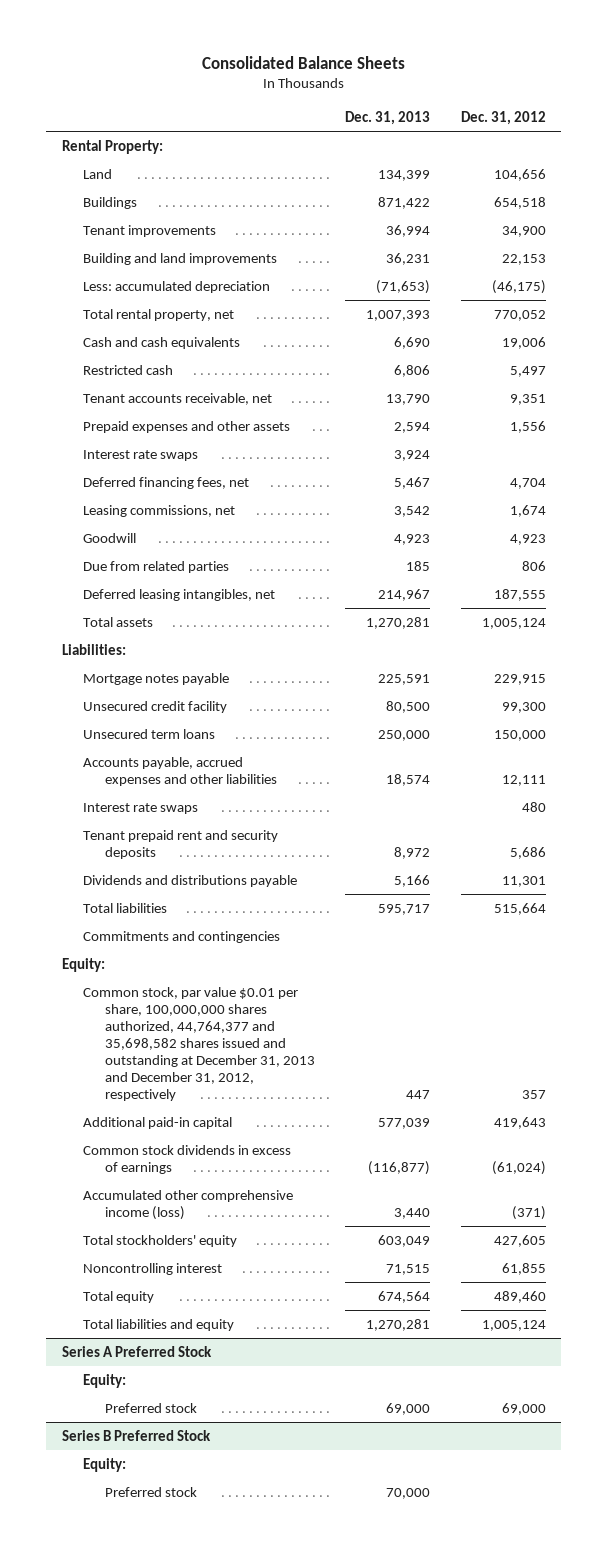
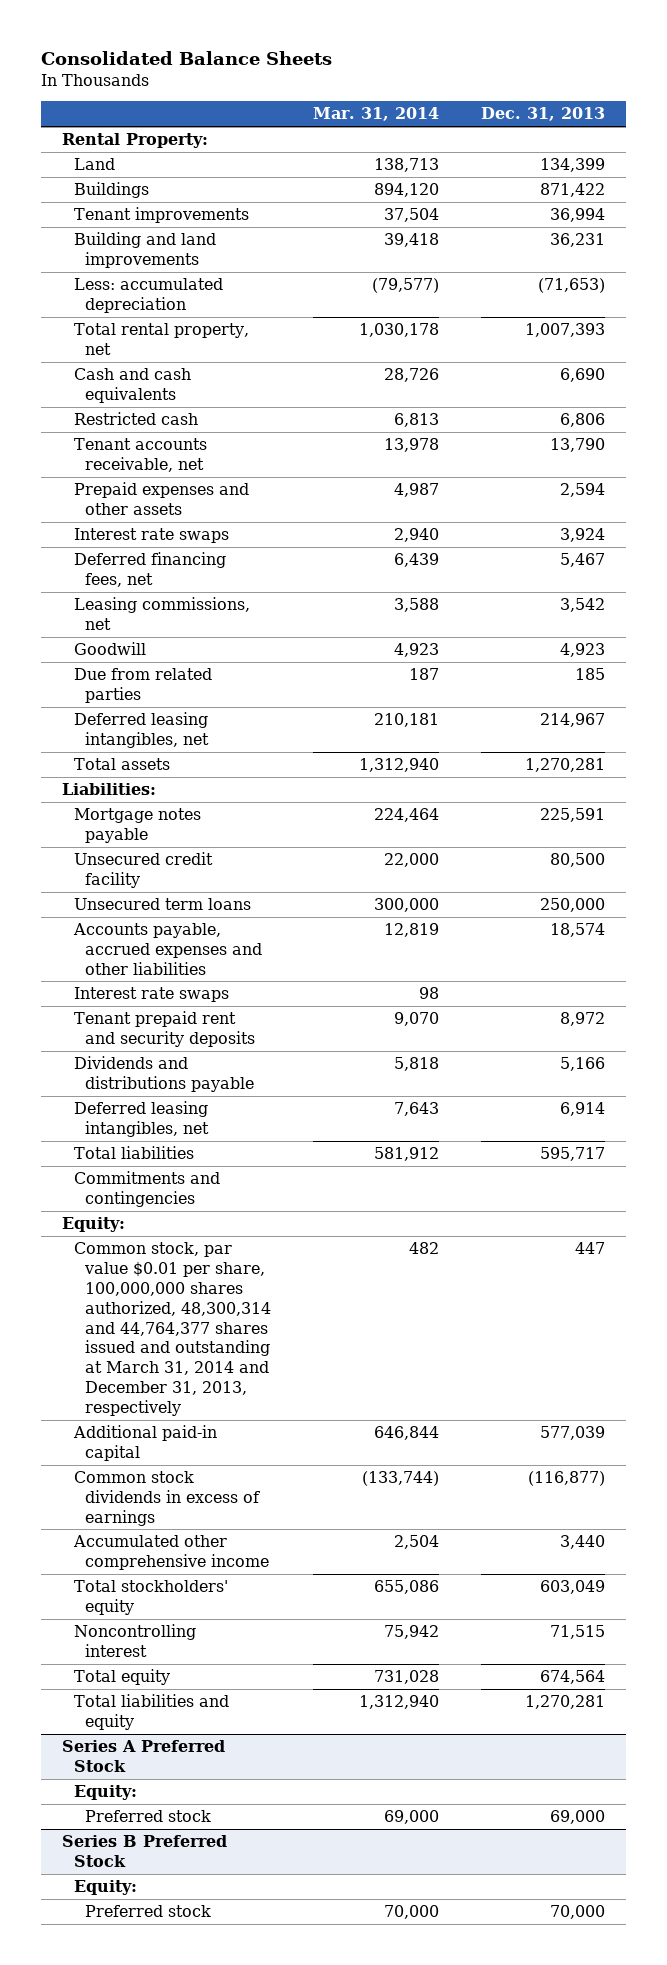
- | Dec. 31, 2013 | Dec. 31, 2012
+ | Mar. 31, 2014 | Dec. 31, 2013
+ Deferred leasing intangibles, net | 7,643 | 6,914
- Common stock, par value $0.01 per share, 100,000,000 shares authorized, 44,764,377 and 35,698,582 shares issued and outstanding at December 31, 2013 and December 31, 2012, respectively | 447 | 357
+ Common stock, par value $0.01 per share, 100,000,000 shares authorized, 48,300,314 and 44,764,377 shares issued and outstanding at March 31, 2014 and December 31, 2013, respectively | 482 | 447
- Accumulated other comprehensive income (loss) | 3,440 | (371)
+ Accumulated other comprehensive income | 2,504 | 3,440

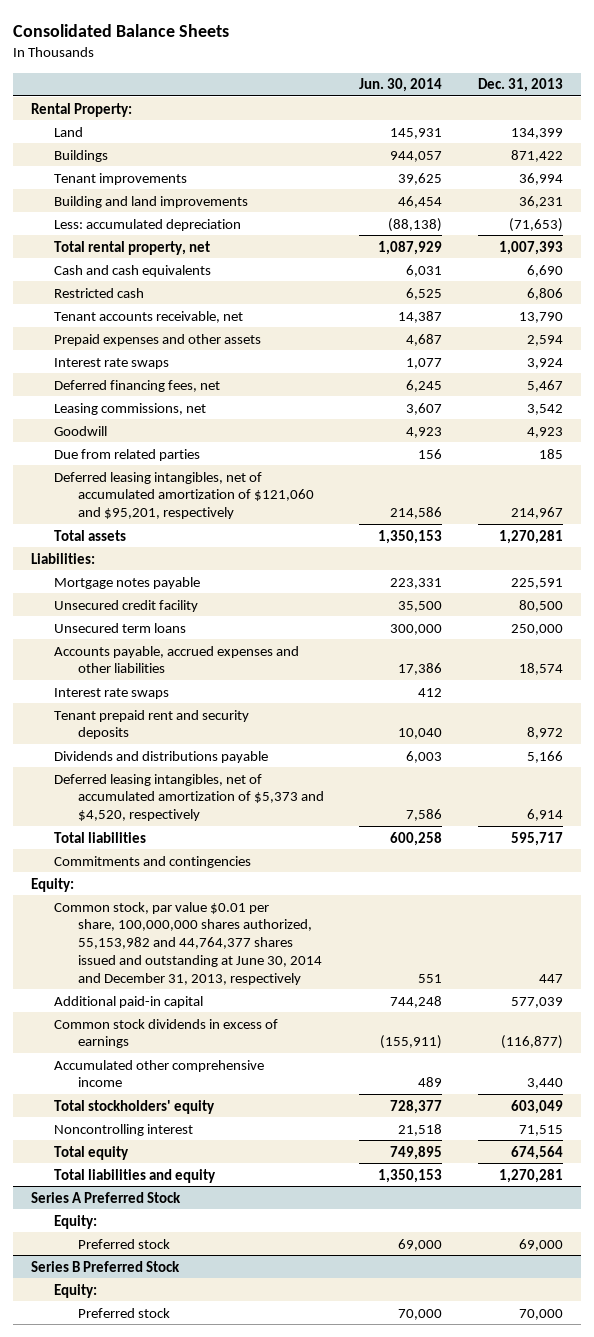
- | Mar. 31, 2014 | Dec. 31, 2013
+ | Jun. 30, 2014 | Dec. 31, 2013
- Deferred leasing intangibles, net | 210,181 | 214,967
+ Deferred leasing intangibles, net of accumulated amortization of $121,060 and $95,201, respectively | 214,586 | 214,967
- Deferred leasing intangibles, net | 7,643 | 6,914
+ Deferred leasing intangibles, net of accumulated amortization of $5,373 and $4,520, respectively | 7,586 | 6,914
- Common stock, par value $0.01 per share, 100,000,000 shares authorized, 48,300,314 and 44,764,377 shares issued and outstanding at March 31, 2014 and December 31, 2013, respectively | 482 | 447
+ Common stock, par value $0.01 per share, 100,000,000 shares authorized, 55,153,982 and 44,764,377 shares issued and outstanding at June 30, 2014 and December 31, 2013, respectively | 551 | 447

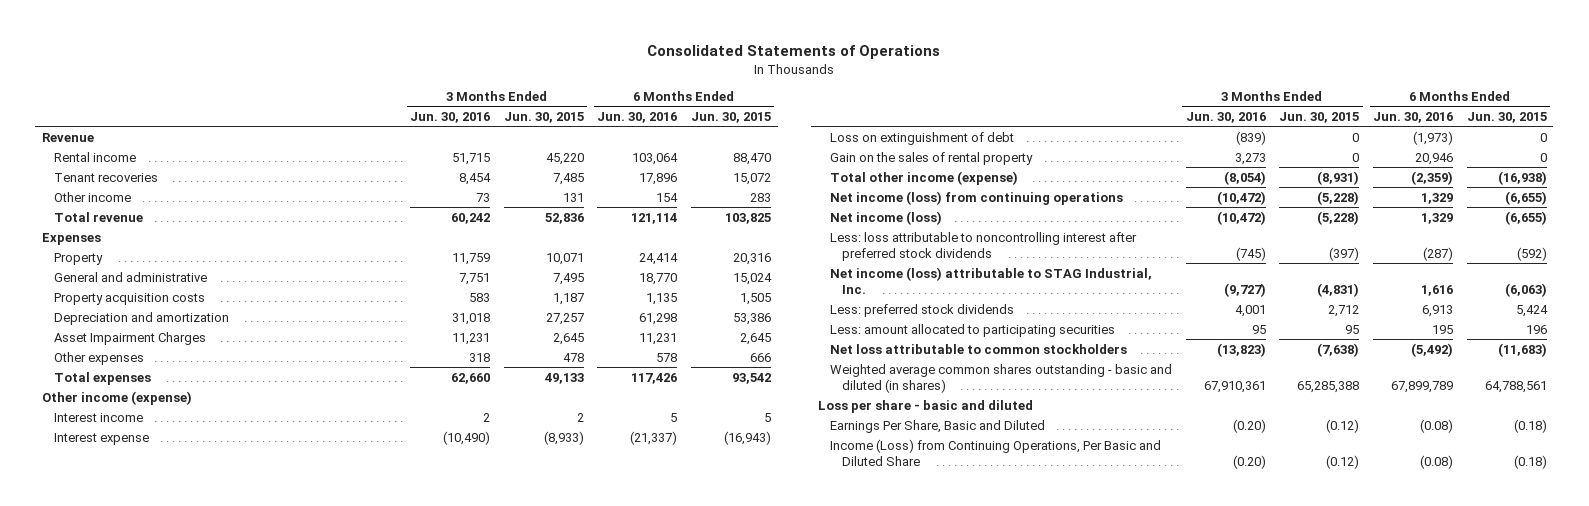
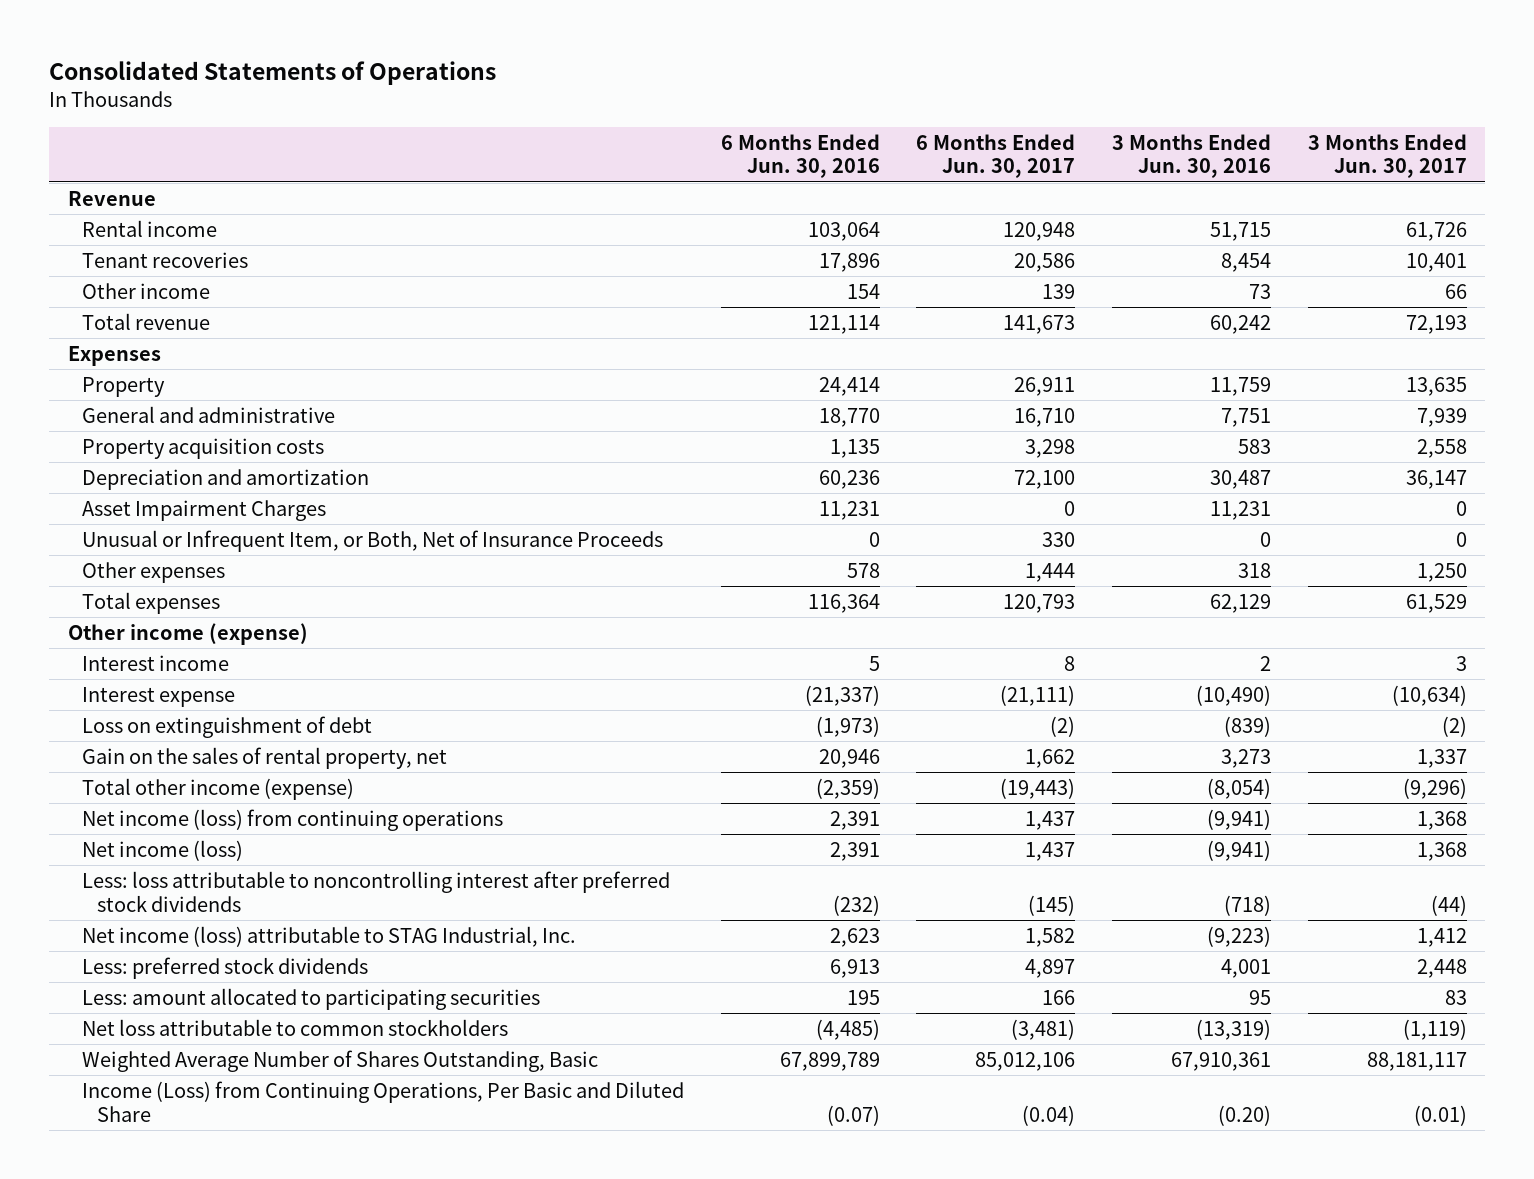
- | 3 Months Ended Jun. 30, 2016 | 3 Months Ended Jun. 30, 2015 | 6 Months Ended Jun. 30, 2016 | 6 Months Ended Jun. 30, 2015
+ | 6 Months Ended Jun. 30, 2016 | 6 Months Ended Jun. 30, 2017 | 3 Months Ended Jun. 30, 2016 | 3 Months Ended Jun. 30, 2017
- Depreciation and amortization | 31,018 | 27,257 | 61,298 | 53,386
+ Depreciation and amortization | 60,236 | 72,100 | 30,487 | 36,147
+ Unusual or Infrequent Item, or Both, Net of Insurance Proceeds | 0 | 330 | 0 | 0
- Total expenses | 62,660 | 49,133 | 117,426 | 93,542
+ Total expenses | 116,364 | 120,793 | 62,129 | 61,529
- Gain on the sales of rental property | 3,273 | 0 | 20,946 | 0
+ Gain on the sales of rental property, net | 20,946 | 1,662 | 3,273 | 1,337
- Net income (loss) from continuing operations | (10,472) | (5,228) | 1,329 | (6,655)
- Net income (loss) | (10,472) | (5,228) | 1,329 | (6,655)
- Less: loss attributable to noncontrolling interest after preferred stock dividends | (745) | (397) | (287) | (592)
- Net income (loss) attributable to STAG Industrial, Inc. | (9,727) | (4,831) | 1,616 | (6,063)
+ Net income (loss) from continuing operations | 2,391 | 1,437 | (9,941) | 1,368
+ Net income (loss) | 2,391 | 1,437 | (9,941) | 1,368
+ Less: loss attributable to noncontrolling interest after preferred stock dividends | (232) | (145) | (718) | (44)
+ Net income (loss) attributable to STAG Industrial, Inc. | 2,623 | 1,582 | (9,223) | 1,412
- Net loss attributable to common stockholders | (13,823) | (7,638) | (5,492) | (11,683)
- Weighted average common shares outstanding - basic and diluted (in shares) | 67,910,361 | 65,285,388 | 67,899,789 | 64,788,561
- Loss per share - basic and diluted
- Earnings Per Share, Basic and Diluted | (0.20) | (0.12) | (0.08) | (0.18)
- Income (Loss) from Continuing Operations, Per Basic and Diluted Share | (0.20) | (0.12) | (0.08) | (0.18)
+ Net loss attributable to common stockholders | (4,485) | (3,481) | (13,319) | (1,119)
+ Weighted Average Number of Shares Outstanding, Basic | 67,899,789 | 85,012,106 | 67,910,361 | 88,181,117
+ Income (Loss) from Continuing Operations, Per Basic and Diluted Share | (0.07) | (0.04) | (0.20) | (0.01)

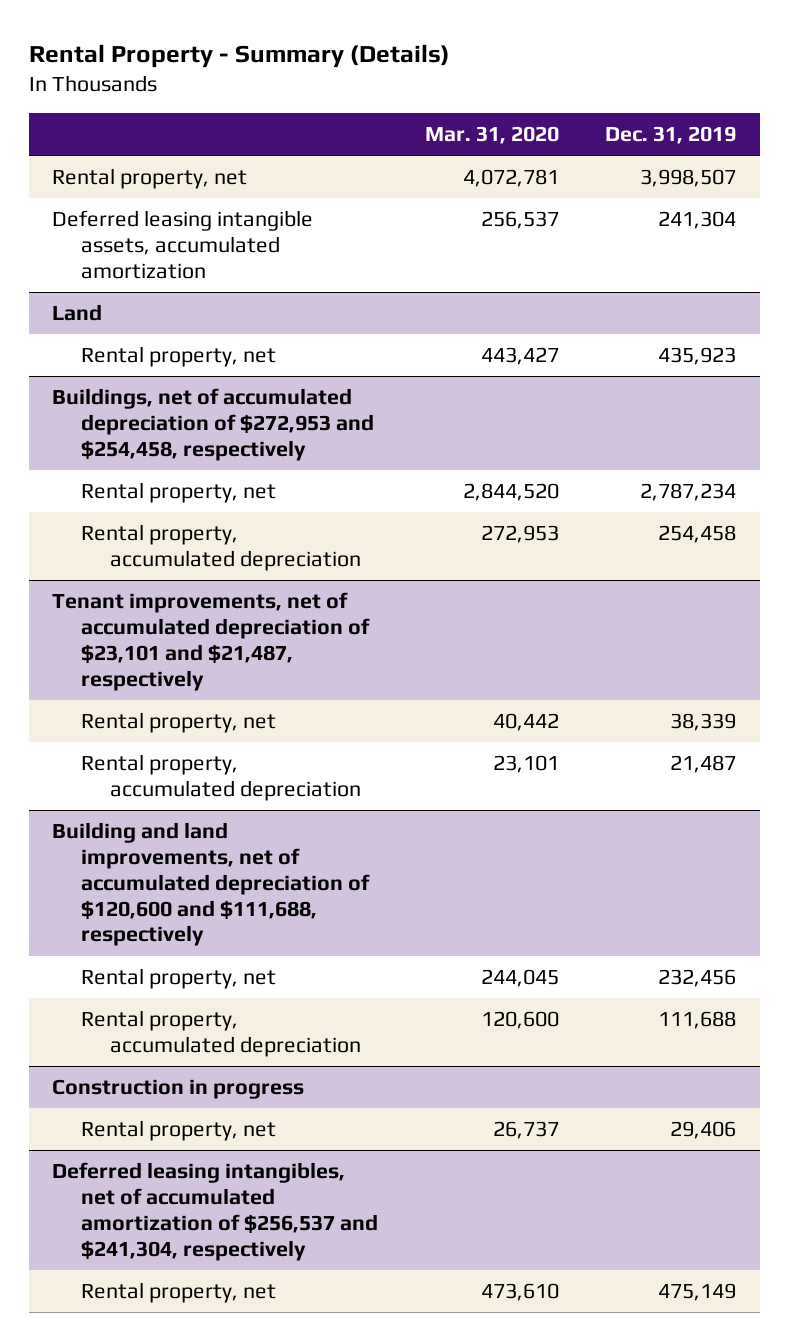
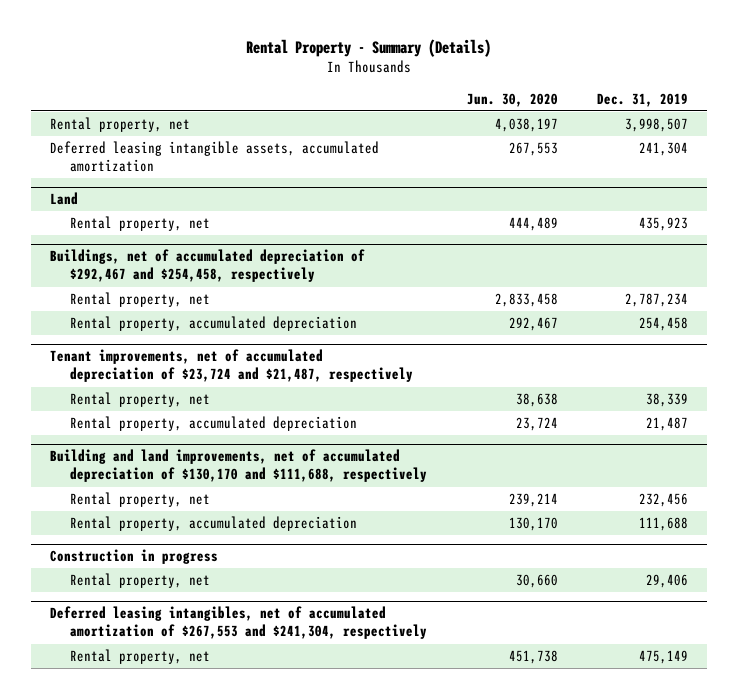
- | Mar. 31, 2020 | Dec. 31, 2019
+ | Jun. 30, 2020 | Dec. 31, 2019
- Buildings, net of accumulated depreciation of $272,953 and $254,458, respectively
+ Buildings, net of accumulated depreciation of $292,467 and $254,458, respectively
- Tenant improvements, net of accumulated depreciation of $23,101 and $21,487, respectively
+ Tenant improvements, net of accumulated depreciation of $23,724 and $21,487, respectively
- Building and land improvements, net of accumulated depreciation of $120,600 and $111,688, respectively
+ Building and land improvements, net of accumulated depreciation of $130,170 and $111,688, respectively
- Deferred leasing intangibles, net of accumulated amortization of $256,537 and $241,304, respectively
+ Deferred leasing intangibles, net of accumulated amortization of $267,553 and $241,304, respectively

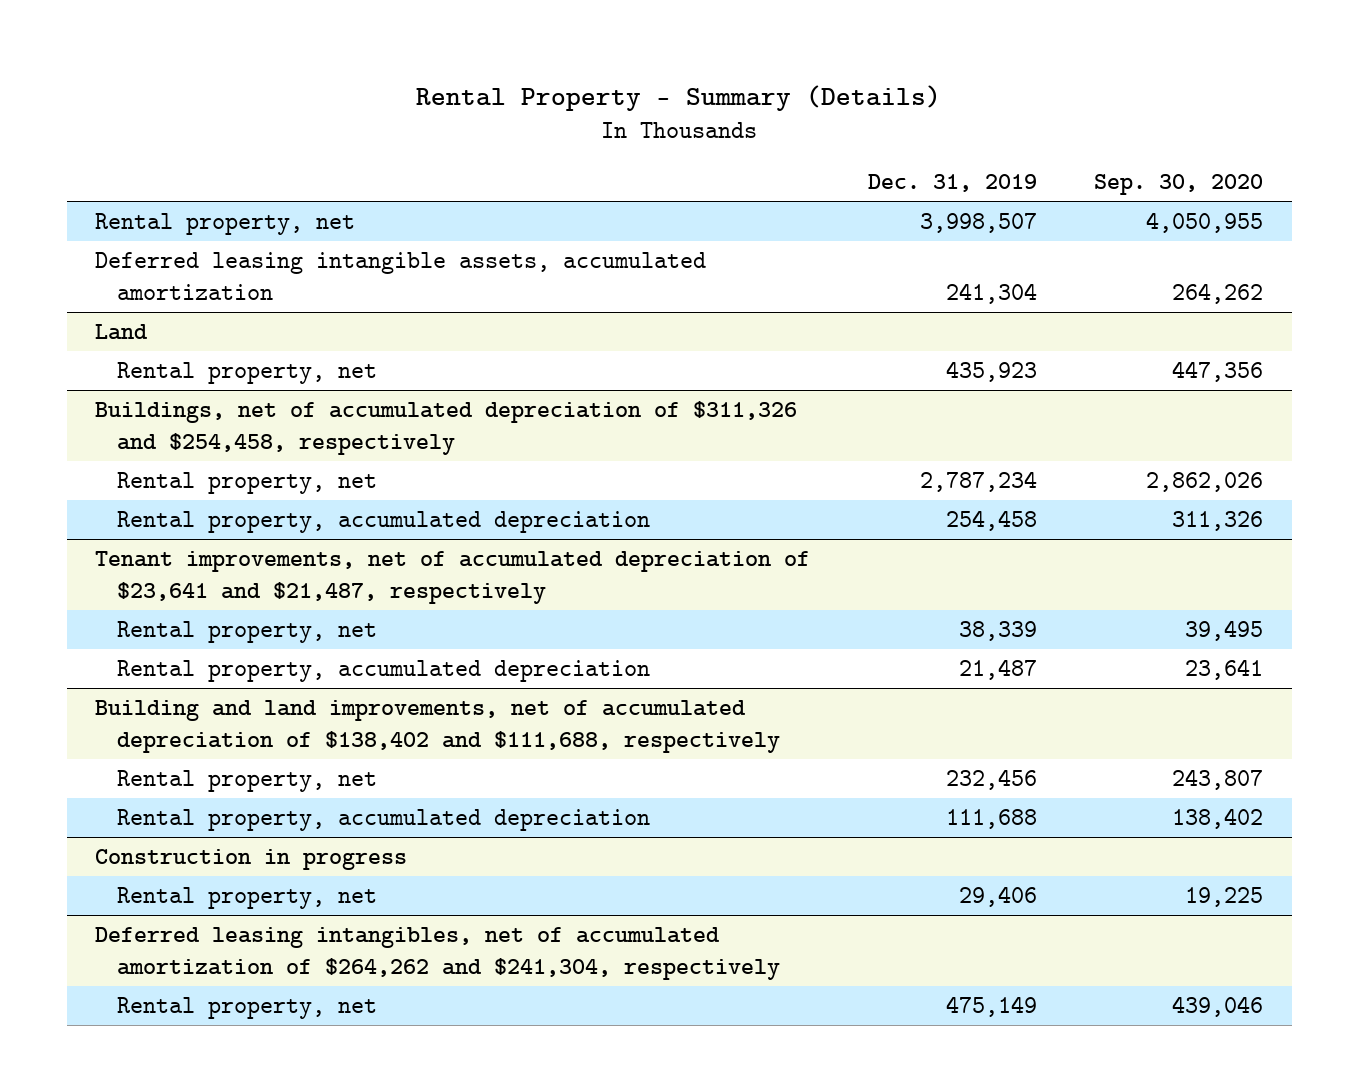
- | Jun. 30, 2020 | Dec. 31, 2019
+ | Dec. 31, 2019 | Sep. 30, 2020
- Buildings, net of accumulated depreciation of $292,467 and $254,458, respectively
+ Buildings, net of accumulated depreciation of $311,326 and $254,458, respectively
- Tenant improvements, net of accumulated depreciation of $23,724 and $21,487, respectively
+ Tenant improvements, net of accumulated depreciation of $23,641 and $21,487, respectively
- Building and land improvements, net of accumulated depreciation of $130,170 and $111,688, respectively
+ Building and land improvements, net of accumulated depreciation of $138,402 and $111,688, respectively
- Deferred leasing intangibles, net of accumulated amortization of $267,553 and $241,304, respectively
+ Deferred leasing intangibles, net of accumulated amortization of $264,262 and $241,304, respectively

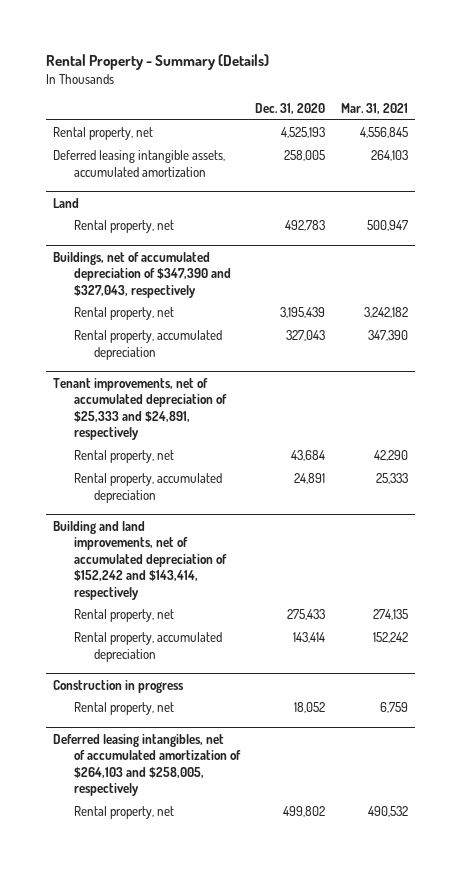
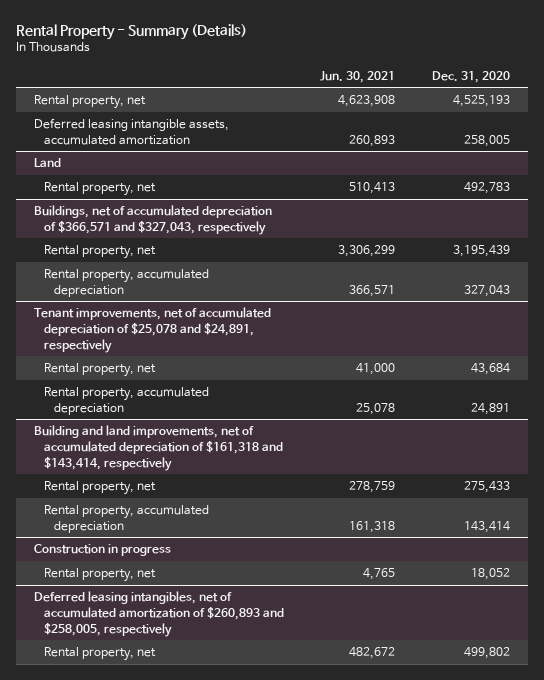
- | Dec. 31, 2020 | Mar. 31, 2021
+ | Jun. 30, 2021 | Dec. 31, 2020
- Buildings, net of accumulated depreciation of $347,390 and $327,043, respectively
+ Buildings, net of accumulated depreciation of $366,571 and $327,043, respectively
- Tenant improvements, net of accumulated depreciation of $25,333 and $24,891, respectively
+ Tenant improvements, net of accumulated depreciation of $25,078 and $24,891, respectively
- Building and land improvements, net of accumulated depreciation of $152,242 and $143,414, respectively
+ Building and land improvements, net of accumulated depreciation of $161,318 and $143,414, respectively
- Deferred leasing intangibles, net of accumulated amortization of $264,103 and $258,005, respectively
+ Deferred leasing intangibles, net of accumulated amortization of $260,893 and $258,005, respectively

